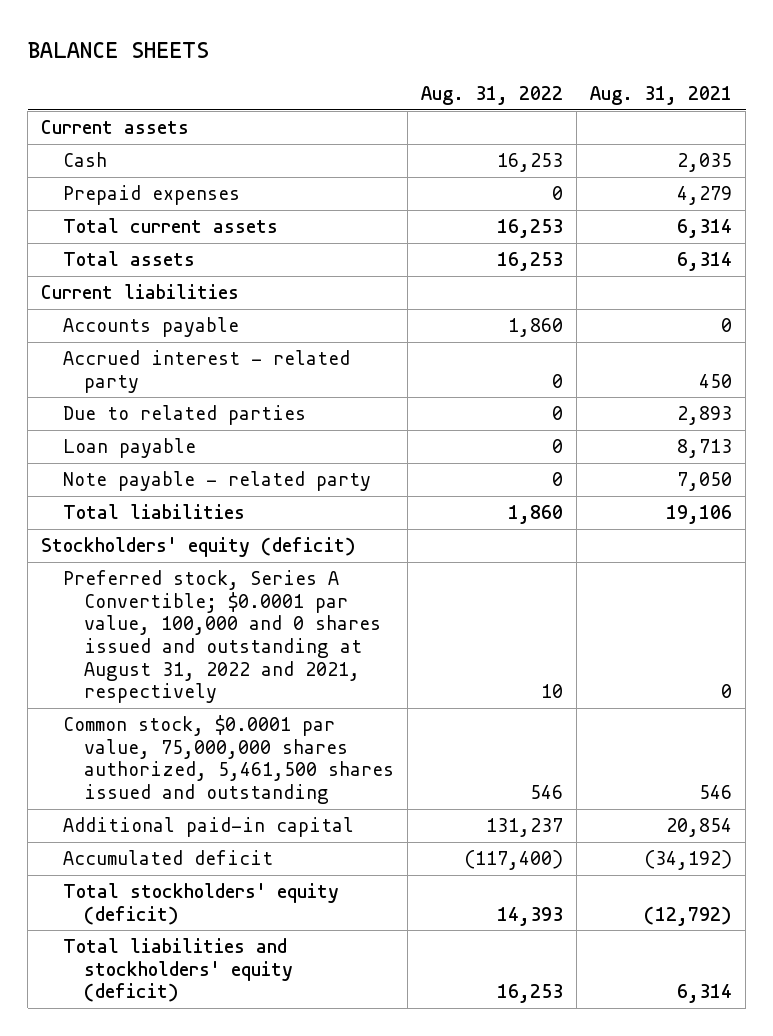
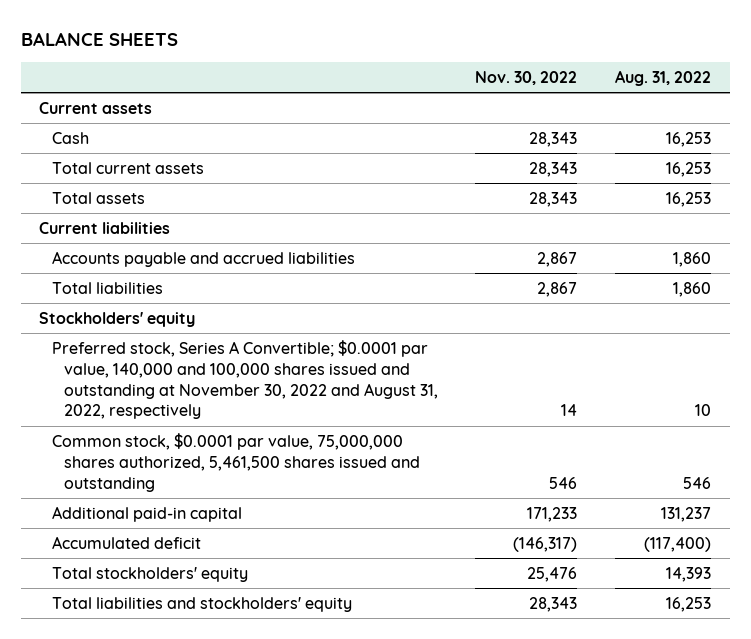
- | Aug. 31, 2022 | Aug. 31, 2021
+ | Nov. 30, 2022 | Aug. 31, 2022
- Prepaid expenses | 0 | 4,279
- Accounts payable | 1,860 | 0
- Accrued interest - related party | 0 | 450
- Due to related parties | 0 | 2,893
- Loan payable | 0 | 8,713
- Note payable - related party | 0 | 7,050
+ Accounts payable and accrued liabilities | 2,867 | 1,860
- Stockholders' equity (deficit)
- Preferred stock, Series A Convertible; $0.0001 par value, 100,000 and 0 shares issued and outstanding at August 31, 2022 and 2021, respectively | 10 | 0
+ Stockholders' equity
+ Preferred stock, Series A Convertible; $0.0001 par value, 140,000 and 100,000 shares issued and outstanding at November 30, 2022 and August 31, 2022, respectively | 14 | 10
- Total stockholders' equity (deficit) | 14,393 | (12,792)
- Total liabilities and stockholders' equity (deficit) | 16,253 | 6,314
+ Total stockholders' equity | 25,476 | 14,393
+ Total liabilities and stockholders' equity | 28,343 | 16,253

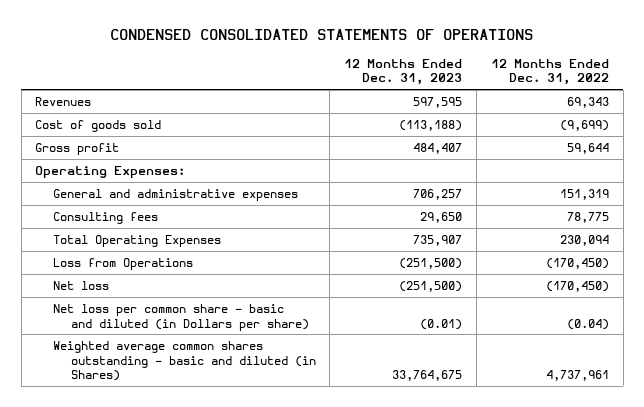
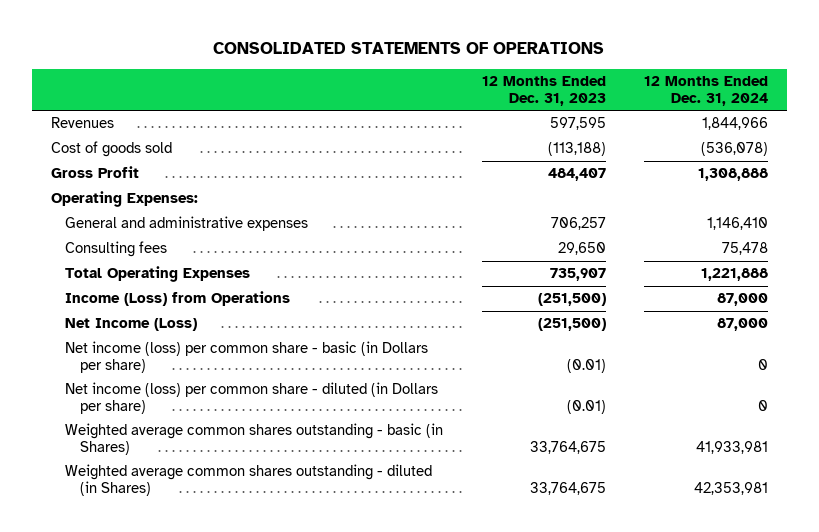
- CONDENSED CONSOLIDATED STATEMENTS OF OPERATIONS
+ CONSOLIDATED STATEMENTS OF OPERATIONS
- | 12 Months Ended Dec. 31, 2023 | 12 Months Ended Dec. 31, 2022
+ | 12 Months Ended Dec. 31, 2023 | 12 Months Ended Dec. 31, 2024
- Gross profit | 484,407 | 59,644
+ Gross Profit | 484,407 | 1,308,888
- Loss from Operations | (251,500) | (170,450)
- Net loss | (251,500) | (170,450)
- Net loss per common share - basic and diluted (in Dollars per share) | (0.01) | (0.04)
- Weighted average common shares outstanding - basic and diluted (in Shares) | 33,764,675 | 4,737,961
+ Income (Loss) from Operations | (251,500) | 87,000
+ Net Income (Loss) | (251,500) | 87,000
+ Net income (loss) per common share - basic (in Dollars per share) | (0.01) | 0
+ Net income (loss) per common share - diluted (in Dollars per share) | (0.01) | 0
+ Weighted average common shares outstanding - basic (in Shares) | 33,764,675 | 41,933,981
+ Weighted average common shares outstanding - diluted (in Shares) | 33,764,675 | 42,353,981

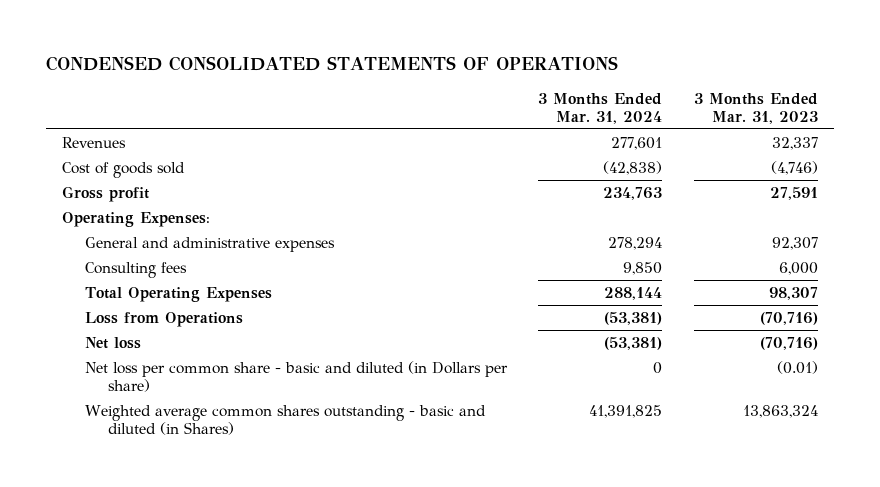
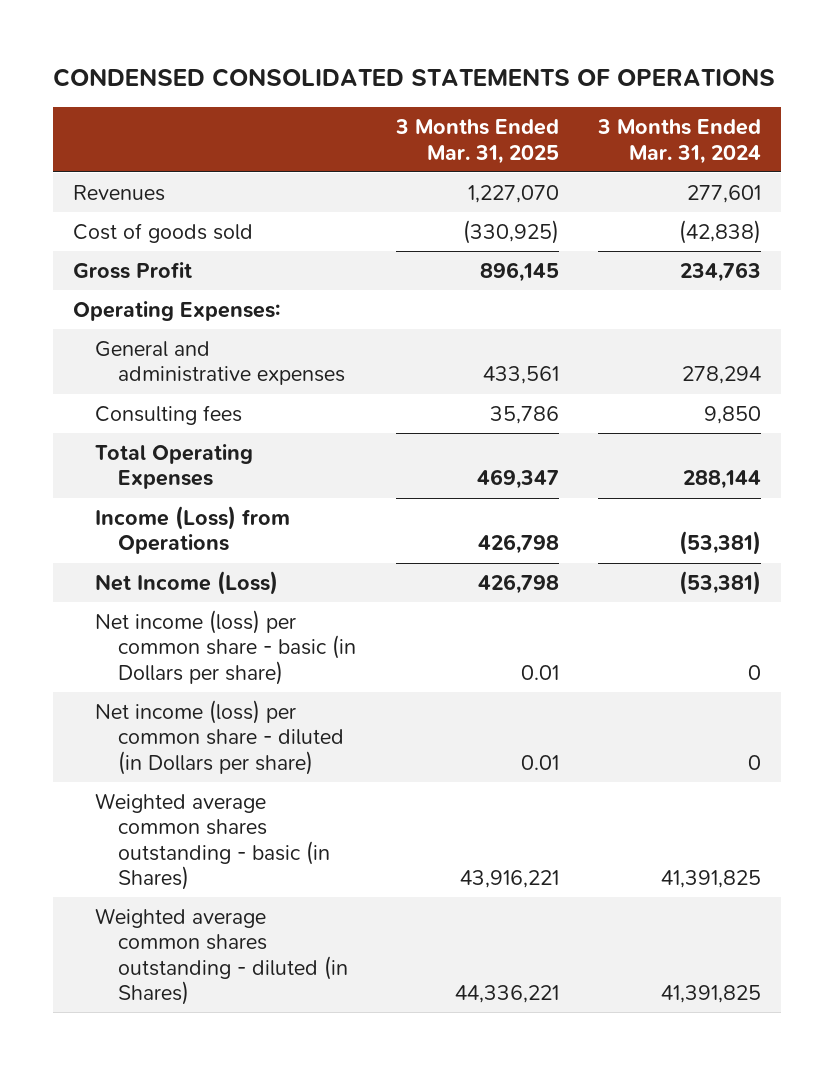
- | 3 Months Ended Mar. 31, 2024 | 3 Months Ended Mar. 31, 2023
+ | 3 Months Ended Mar. 31, 2025 | 3 Months Ended Mar. 31, 2024
- Gross profit | 234,763 | 27,591
+ Gross Profit | 896,145 | 234,763
- Loss from Operations | (53,381) | (70,716)
- Net loss | (53,381) | (70,716)
- Net loss per common share - basic and diluted (in Dollars per share) | 0 | (0.01)
- Weighted average common shares outstanding - basic and diluted (in Shares) | 41,391,825 | 13,863,324
+ Income (Loss) from Operations | 426,798 | (53,381)
+ Net Income (Loss) | 426,798 | (53,381)
+ Net income (loss) per common share - basic (in Dollars per share) | 0.01 | 0
+ Net income (loss) per common share - diluted (in Dollars per share) | 0.01 | 0
+ Weighted average common shares outstanding - basic (in Shares) | 43,916,221 | 41,391,825
+ Weighted average common shares outstanding - diluted (in Shares) | 44,336,221 | 41,391,825

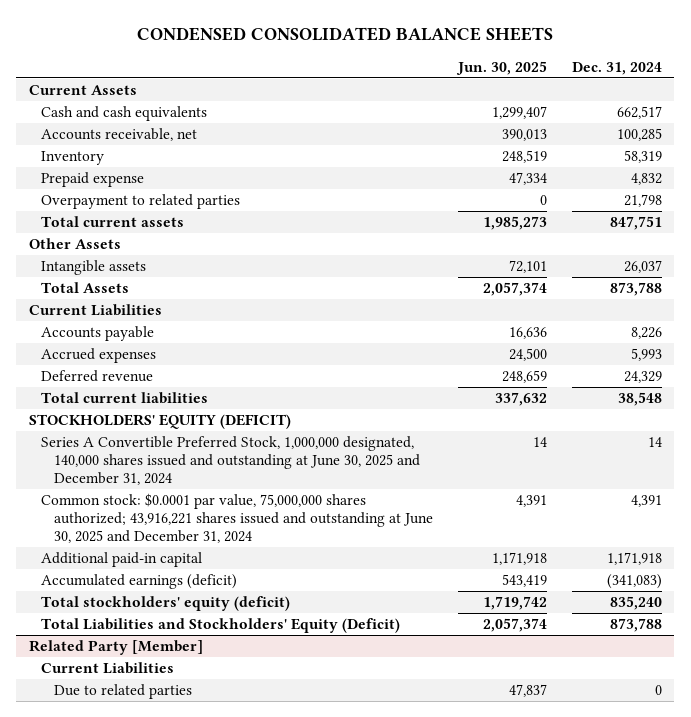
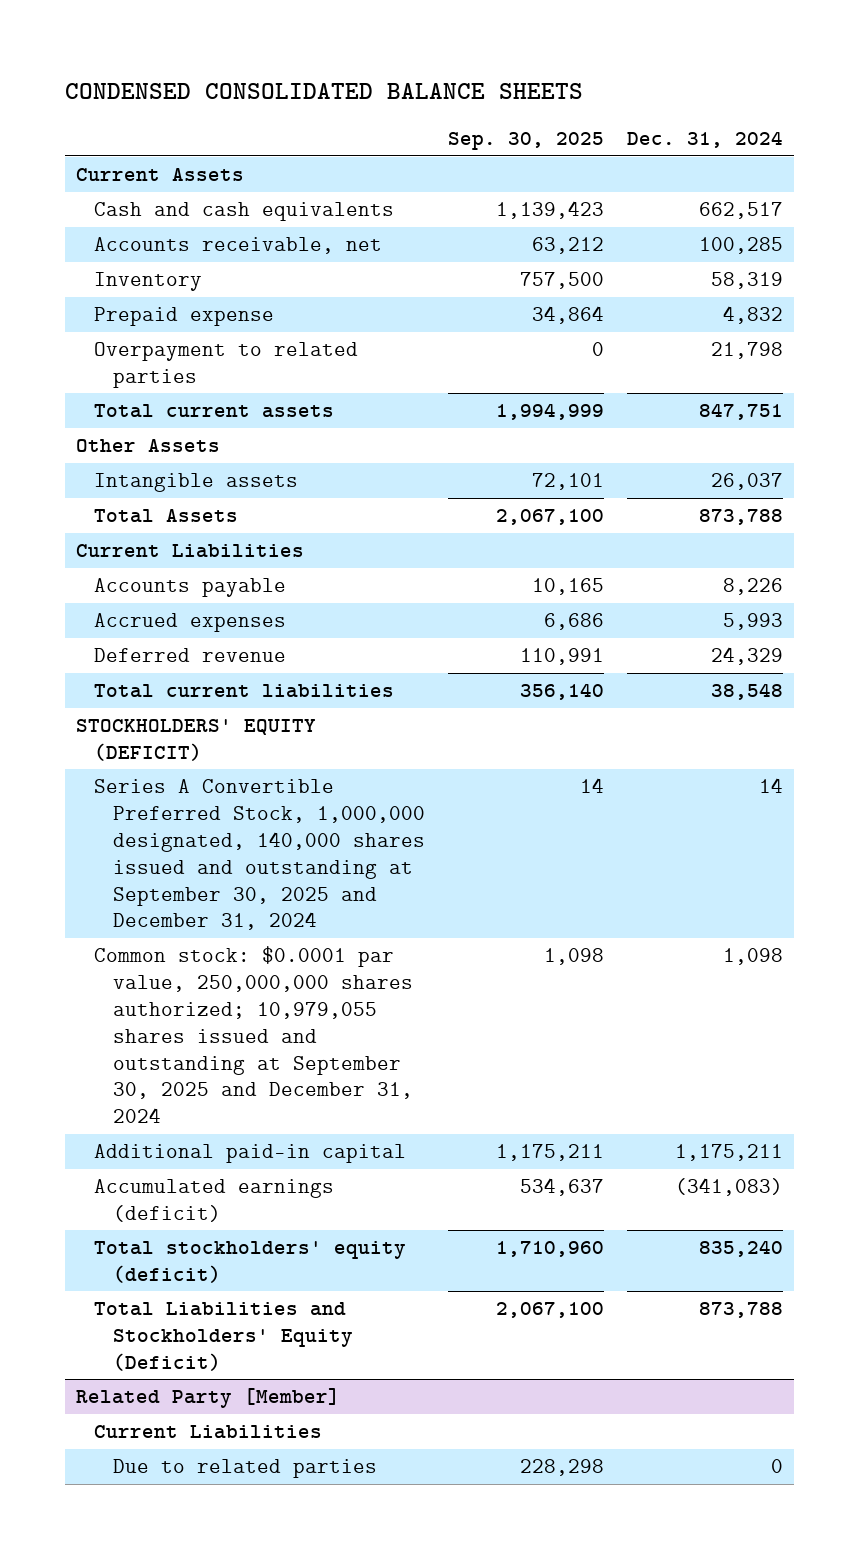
- | Jun. 30, 2025 | Dec. 31, 2024
+ | Sep. 30, 2025 | Dec. 31, 2024
- Series A Convertible Preferred Stock, 1,000,000 designated, 140,000 shares issued and outstanding at June 30, 2025 and December 31, 2024 | 14 | 14
- Common stock: $0.0001 par value, 75,000,000 shares authorized; 43,916,221 shares issued and outstanding at June 30, 2025 and December 31, 2024 | 4,391 | 4,391
- Additional paid-in capital | 1,171,918 | 1,171,918
+ Series A Convertible Preferred Stock, 1,000,000 designated, 140,000 shares issued and outstanding at September 30, 2025 and December 31, 2024 | 14 | 14
+ Common stock: $0.0001 par value, 250,000,000 shares authorized; 10,979,055 shares issued and outstanding at September 30, 2025 and December 31, 2024 | 1,098 | 1,098
+ Additional paid-in capital | 1,175,211 | 1,175,211

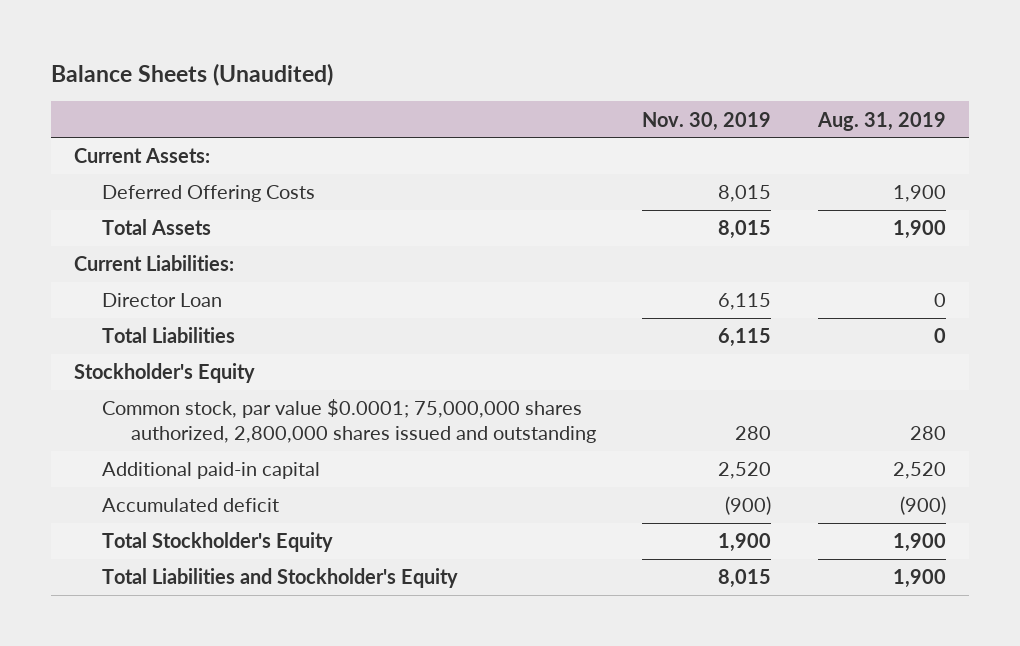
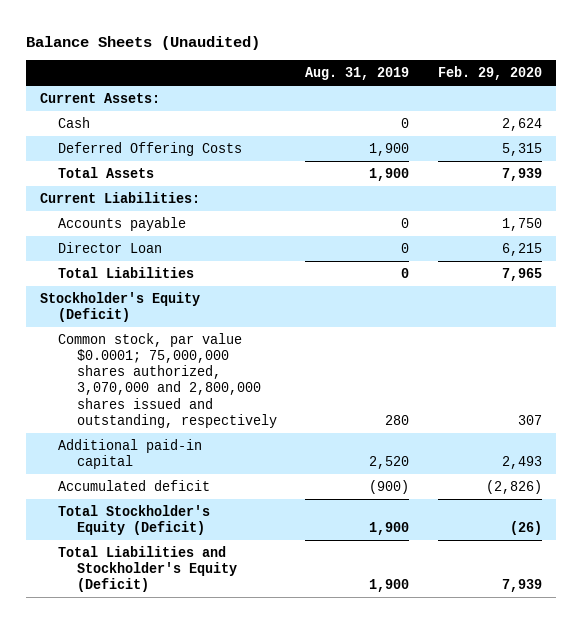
- | Nov. 30, 2019 | Aug. 31, 2019
+ | Aug. 31, 2019 | Feb. 29, 2020
+ Cash | 0 | 2,624
+ Accounts payable | 0 | 1,750
- Stockholder's Equity
- Common stock, par value $0.0001; 75,000,000 shares authorized, 2,800,000 shares issued and outstanding | 280 | 280
+ Stockholder's Equity (Deficit)
+ Common stock, par value $0.0001; 75,000,000 shares authorized, 3,070,000 and 2,800,000 shares issued and outstanding, respectively | 280 | 307
- Total Stockholder's Equity | 1,900 | 1,900
- Total Liabilities and Stockholder's Equity | 8,015 | 1,900
+ Total Stockholder's Equity (Deficit) | 1,900 | (26)
+ Total Liabilities and Stockholder's Equity (Deficit) | 1,900 | 7,939

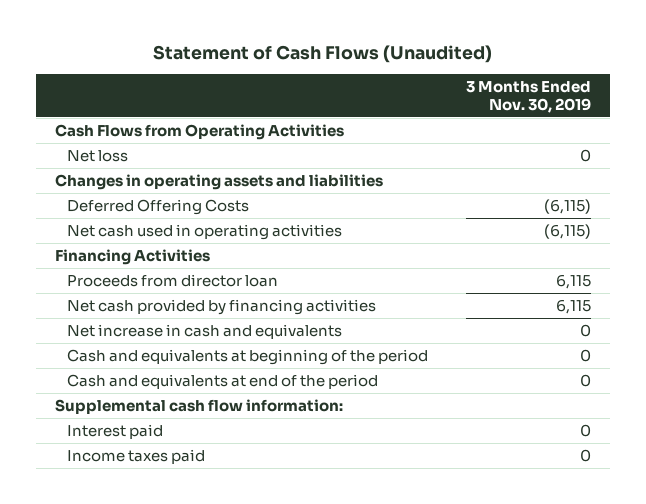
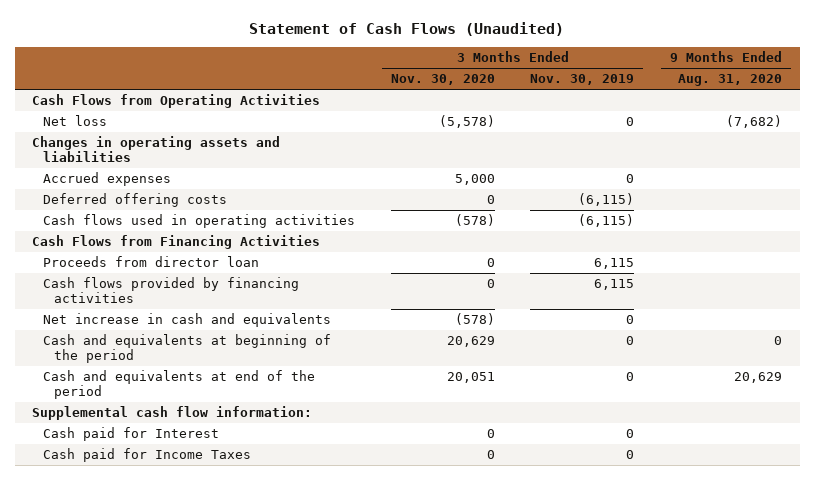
- | 3 Months Ended Nov. 30, 2019
+ | 3 Months Ended Nov. 30, 2020 | 3 Months Ended Nov. 30, 2019 | 9 Months Ended Aug. 31, 2020
- Deferred Offering Costs | (6,115)
- Net cash used in operating activities | (6,115)
- Financing Activities
+ Accrued expenses | 5,000 | 0 |
+ Deferred offering costs | 0 | (6,115) |
+ Cash flows used in operating activities | (578) | (6,115) |
+ Cash Flows from Financing Activities
- Net cash provided by financing activities | 6,115
+ Cash flows provided by financing activities | 0 | 6,115 |
- Interest paid | 0
- Income taxes paid | 0
+ Cash paid for Interest | 0 | 0 |
+ Cash paid for Income Taxes | 0 | 0 |

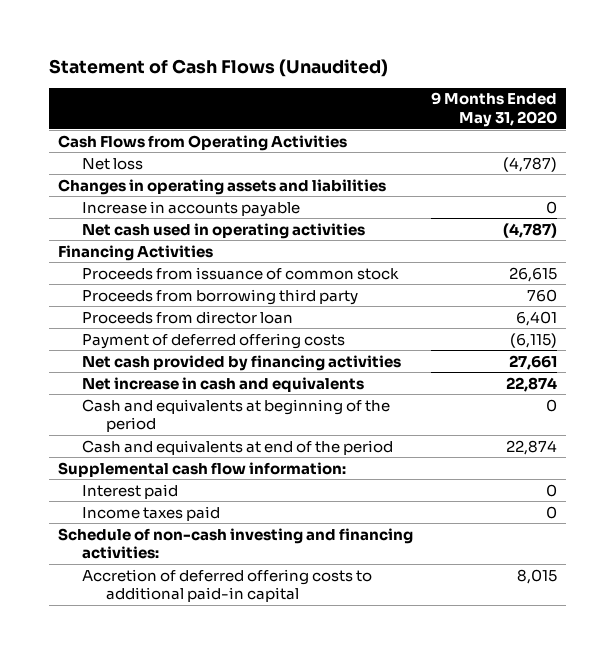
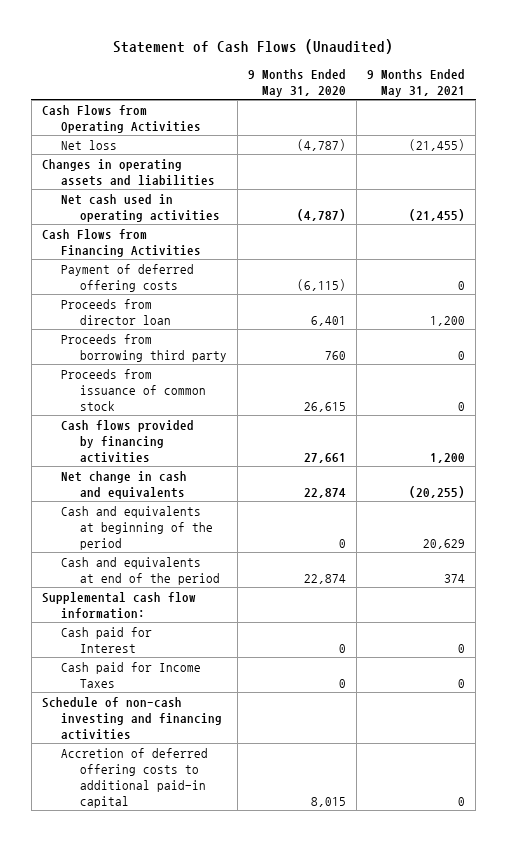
- | 9 Months Ended May 31, 2020
+ | 9 Months Ended May 31, 2020 | 9 Months Ended May 31, 2021
- Increase in accounts payable | 0
- Financing Activities
+ Cash Flows from Financing Activities
- Net cash provided by financing activities | 27,661
- Net increase in cash and equivalents | 22,874
moved down: Proceeds from director loan | 6,401 | 1,200
moved down: Proceeds from borrowing third party | 760 | 0
moved down: Proceeds from issuance of common stock | 26,615 | 0
+ Cash flows provided by financing activities | 27,661 | 1,200
+ Net change in cash and equivalents | 22,874 | (20,255)
- Interest paid | 0
- Income taxes paid | 0
- Schedule of non-cash investing and financing activities:
+ Cash paid for Interest | 0 | 0
+ Cash paid for Income Taxes | 0 | 0
+ Schedule of non-cash investing and financing activities

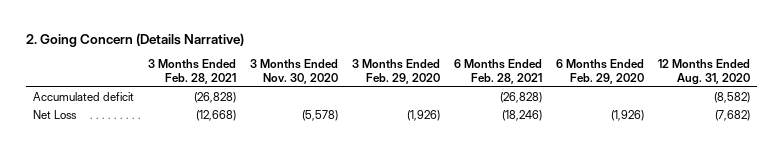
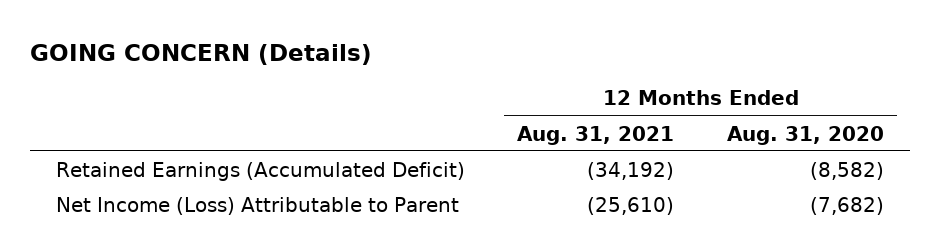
- 2. Going Concern (Details Narrative)
+ GOING CONCERN (Details)
- | 3 Months Ended Feb. 28, 2021 | 3 Months Ended Nov. 30, 2020 | 3 Months Ended Feb. 29, 2020 | 6 Months Ended Feb. 28, 2021 | 6 Months Ended Feb. 29, 2020 | 12 Months Ended Aug. 31, 2020
+ | 12 Months Ended Aug. 31, 2021 | 12 Months Ended Aug. 31, 2020
- Accumulated deficit | (26,828) | | | (26,828) | | (8,582)
- Net Loss | (12,668) | (5,578) | (1,926) | (18,246) | (1,926) | (7,682)
+ Retained Earnings (Accumulated Deficit) | (34,192) | (8,582)
+ Net Income (Loss) Attributable to Parent | (25,610) | (7,682)

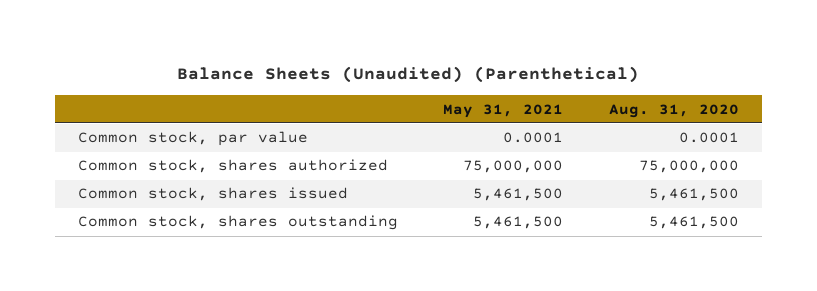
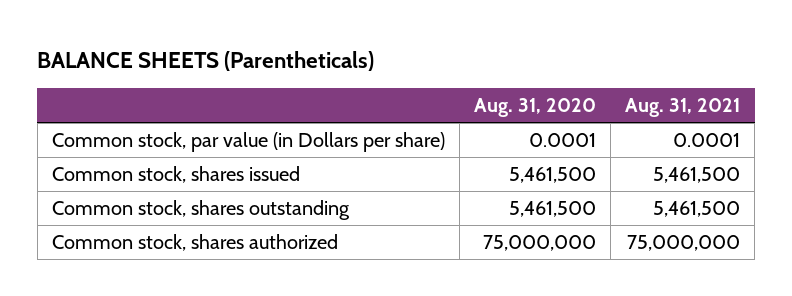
- Balance Sheets (Unaudited) (Parenthetical)
+ BALANCE SHEETS (Parentheticals)
- | May 31, 2021 | Aug. 31, 2020
+ | Aug. 31, 2020 | Aug. 31, 2021
- Common stock, par value | 0.0001 | 0.0001
+ Common stock, par value (in Dollars per share) | 0.0001 | 0.0001
moved down: Common stock, shares authorized | 75,000,000 | 75,000,000

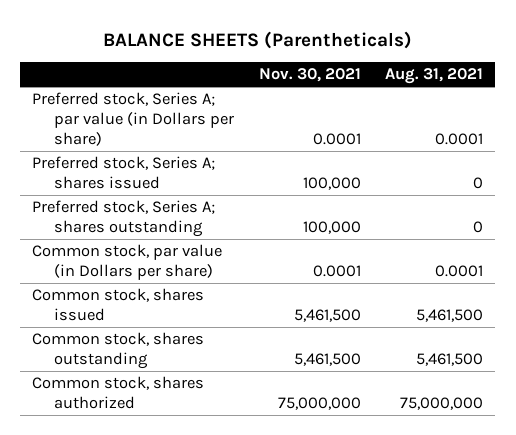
- | Aug. 31, 2020 | Aug. 31, 2021
+ | Nov. 30, 2021 | Aug. 31, 2021
+ Preferred stock, Series A; par value (in Dollars per share) | 0.0001 | 0.0001
+ Preferred stock, Series A; shares issued | 100,000 | 0
+ Preferred stock, Series A; shares outstanding | 100,000 | 0

